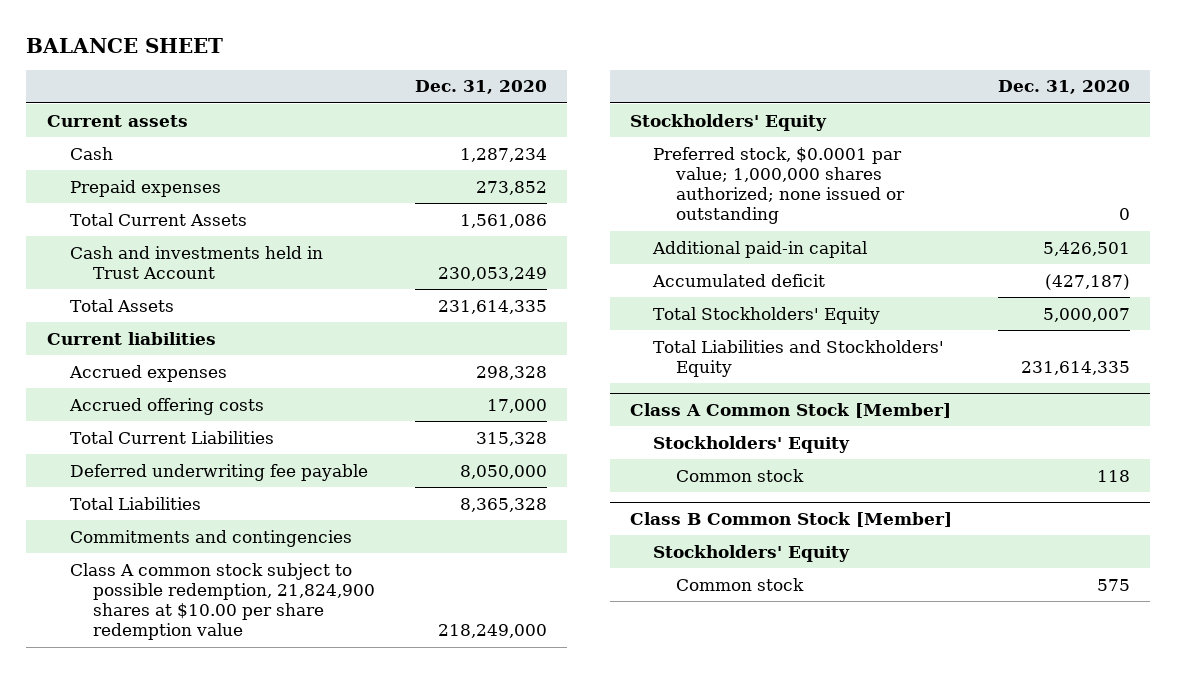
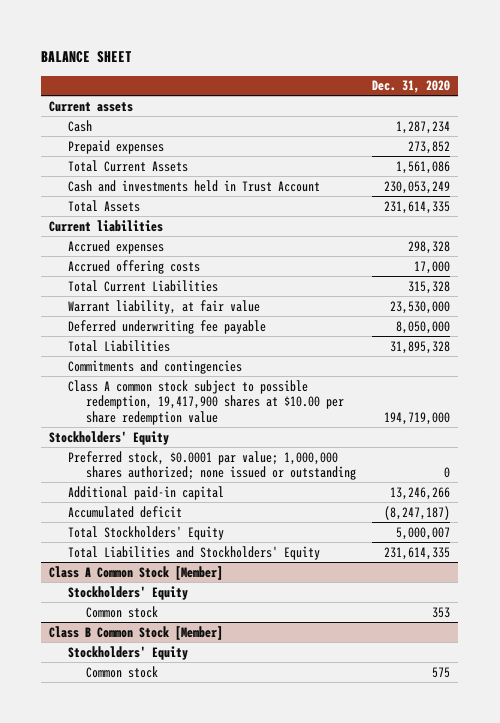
+ Warrant liability, at fair value | 23,530,000
- Total Liabilities | 8,365,328
+ Total Liabilities | 31,895,328
- Class A common stock subject to possible redemption, 21,824,900 shares at $10.00 per share redemption value | 218,249,000
+ Class A common stock subject to possible redemption, 19,417,900 shares at $10.00 per share redemption value | 194,719,000
- Additional paid-in capital | 5,426,501
- Accumulated deficit | (427,187)
+ Additional paid-in capital | 13,246,266
+ Accumulated deficit | (8,247,187)
@ Class A Common Stock [Member]
- Common stock | 118
+ Common stock | 353

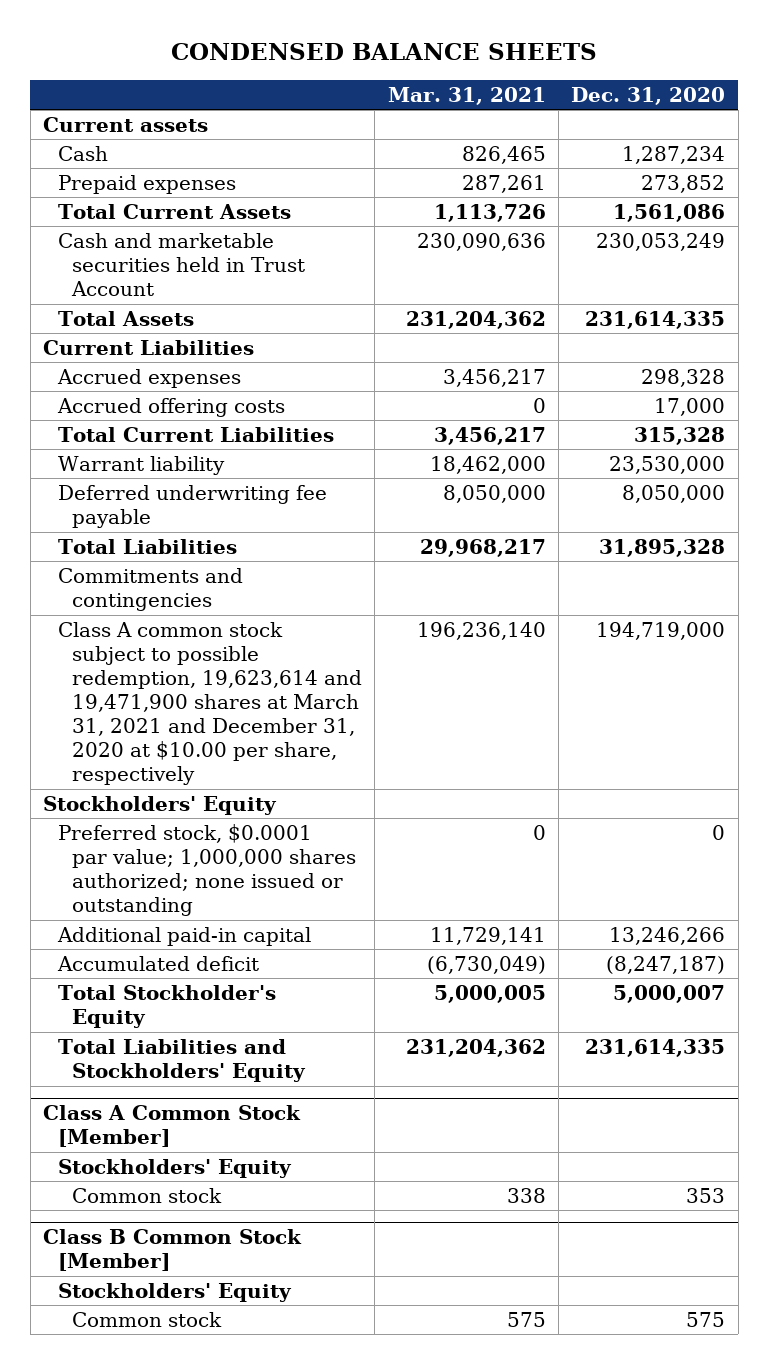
- BALANCE SHEET
+ CONDENSED BALANCE SHEETS
- | Dec. 31, 2020
+ | Mar. 31, 2021 | Dec. 31, 2020
- Cash and investments held in Trust Account | 230,053,249
+ Cash and marketable securities held in Trust Account | 230,090,636 | 230,053,249
- Current liabilities
+ Current Liabilities
- Warrant liability, at fair value | 23,530,000
+ Warrant liability | 18,462,000 | 23,530,000
- Class A common stock subject to possible redemption, 19,417,900 shares at $10.00 per share redemption value | 194,719,000
+ Class A common stock subject to possible redemption, 19,623,614 and 19,471,900 shares at March 31, 2021 and December 31, 2020 at $10.00 per share, respectively | 196,236,140 | 194,719,000
- Total Stockholders' Equity | 5,000,007
+ Total Stockholder's Equity | 5,000,005 | 5,000,007

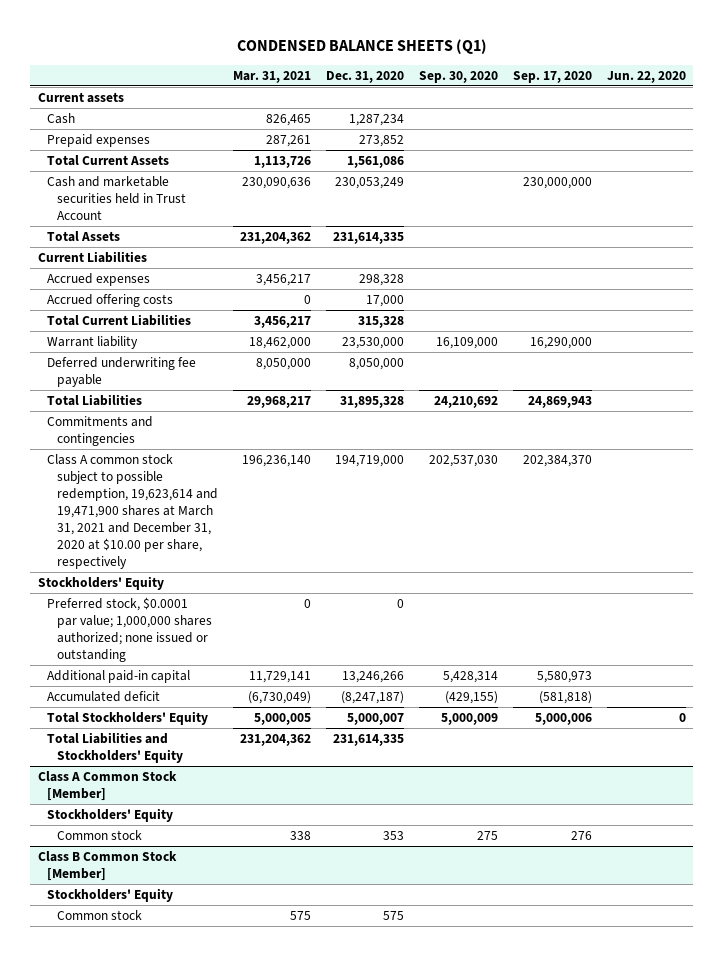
- CONDENSED BALANCE SHEETS
+ CONDENSED BALANCE SHEETS (Q1)
- | Mar. 31, 2021 | Dec. 31, 2020
+ | Mar. 31, 2021 | Dec. 31, 2020 | Sep. 30, 2020 | Sep. 17, 2020 | Jun. 22, 2020
- Total Stockholder's Equity | 5,000,005 | 5,000,007
+ Total Stockholders' Equity | 5,000,005 | 5,000,007 | 5,000,009 | 5,000,006 | 0

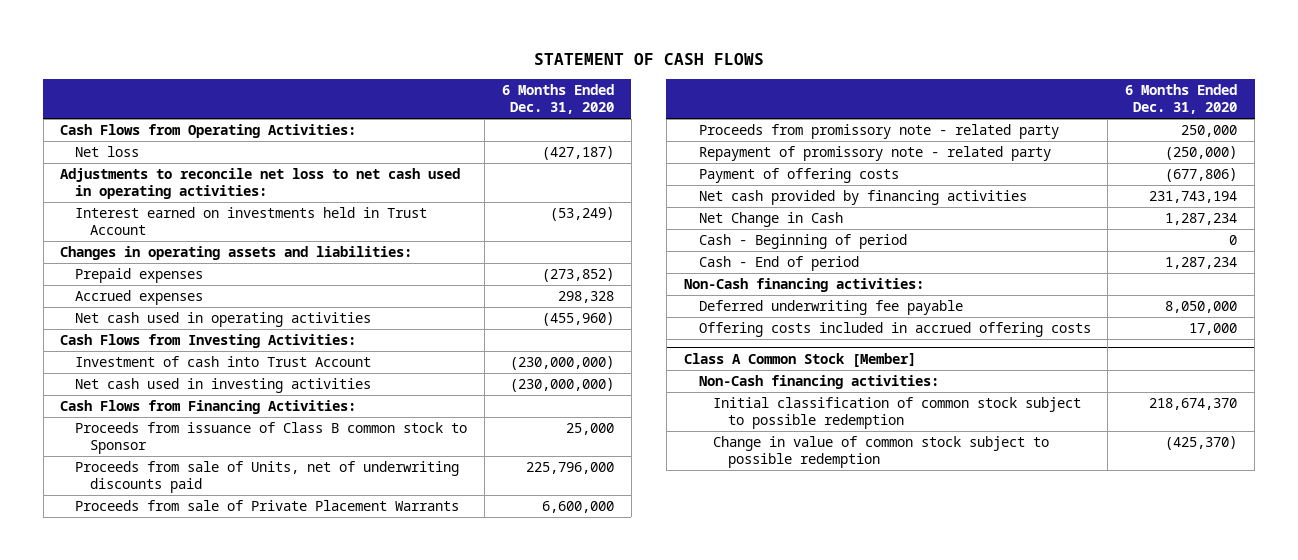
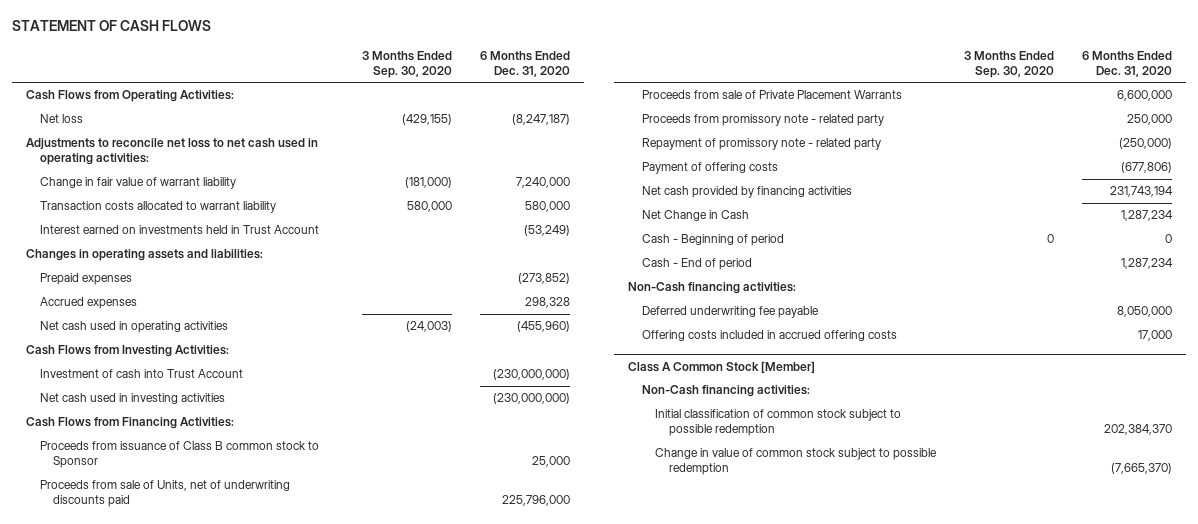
- | 6 Months Ended Dec. 31, 2020
+ | 3 Months Ended Sep. 30, 2020 | 6 Months Ended Dec. 31, 2020
- Net loss | (427,187)
+ Net loss | (429,155) | (8,247,187)
+ Change in fair value of warrant liability | (181,000) | 7,240,000
+ Transaction costs allocated to warrant liability | 580,000 | 580,000
@ Class A Common Stock [Member]
- Initial classification of common stock subject to possible redemption | 218,674,370
- Change in value of common stock subject to possible redemption | (425,370)
+ Initial classification of common stock subject to possible redemption | | 202,384,370
+ Change in value of common stock subject to possible redemption | | (7,665,370)

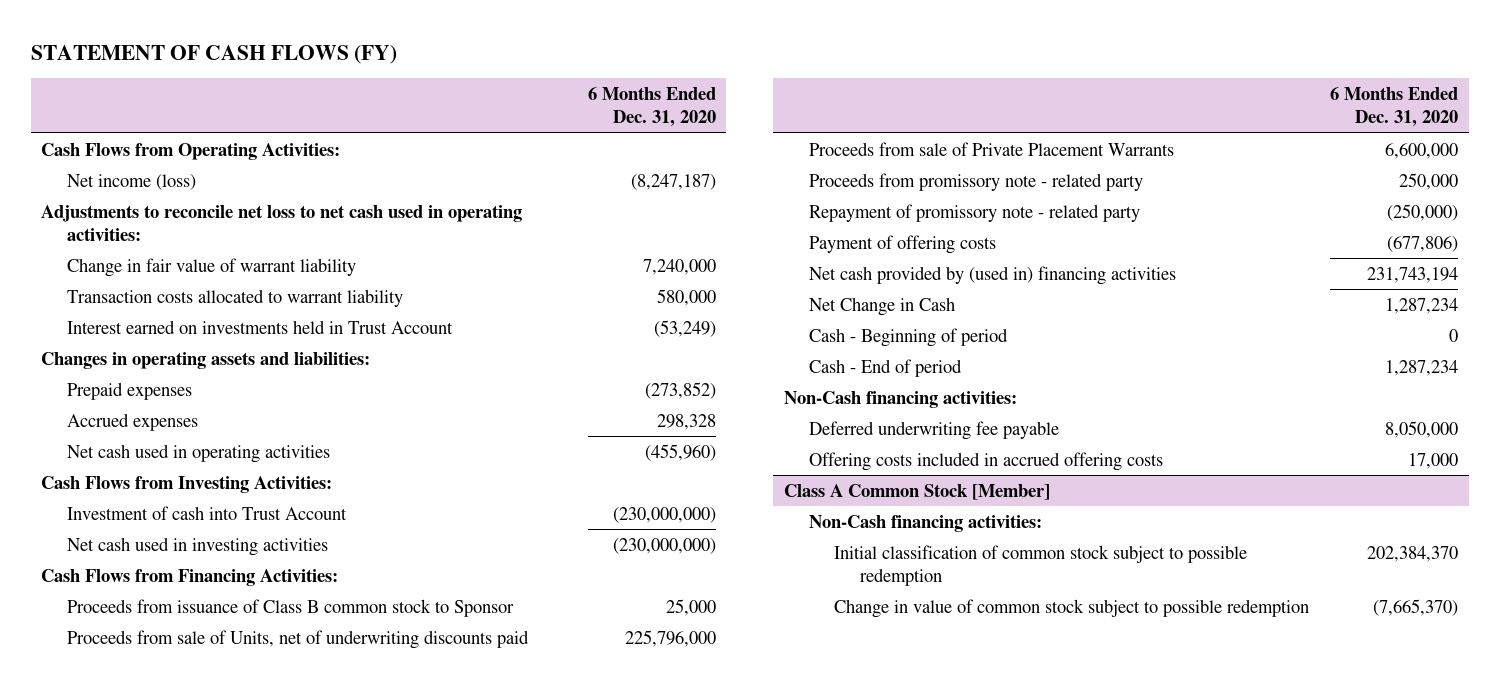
- STATEMENT OF CASH FLOWS
+ STATEMENT OF CASH FLOWS (FY)
- | 3 Months Ended Sep. 30, 2020 | 6 Months Ended Dec. 31, 2020
+ | 6 Months Ended Dec. 31, 2020
- Net loss | (429,155) | (8,247,187)
+ Net income (loss) | (8,247,187)
- Net cash provided by financing activities | | 231,743,194
+ Net cash provided by (used in) financing activities | 231,743,194

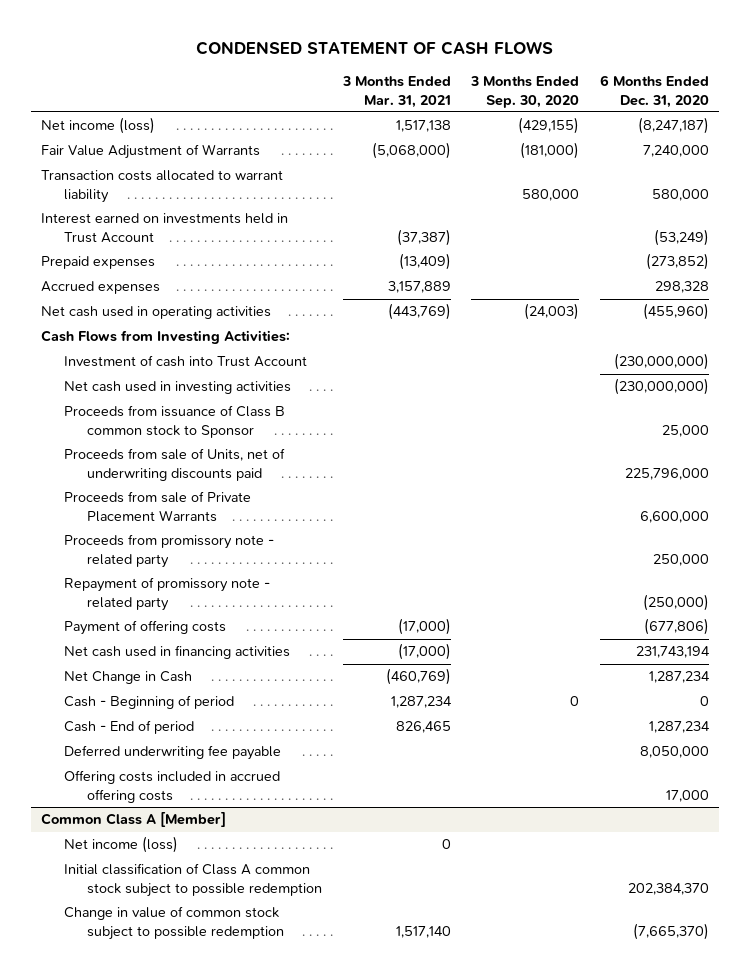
- STATEMENT OF CASH FLOWS (FY)
+ CONDENSED STATEMENT OF CASH FLOWS
- | 6 Months Ended Dec. 31, 2020
+ | 3 Months Ended Mar. 31, 2021 | 3 Months Ended Sep. 30, 2020 | 6 Months Ended Dec. 31, 2020
- Cash Flows from Operating Activities:
- Adjustments to reconcile net loss to net cash used in operating activities:
- Change in fair value of warrant liability | 7,240,000
+ Fair Value Adjustment of Warrants | (5,068,000) | (181,000) | 7,240,000
- Changes in operating assets and liabilities:
- Cash Flows from Financing Activities:
- Net cash provided by (used in) financing activities | 231,743,194
+ Net cash used in financing activities | (17,000) | | 231,743,194
- Non-Cash financing activities:
- Class A Common Stock [Member]
- Non-Cash financing activities:
- Initial classification of common stock subject to possible redemption | 202,384,370
+ Common Class A [Member]
+ Net income (loss) | 0 | |
+ Initial classification of Class A common stock subject to possible redemption | | | 202,384,370

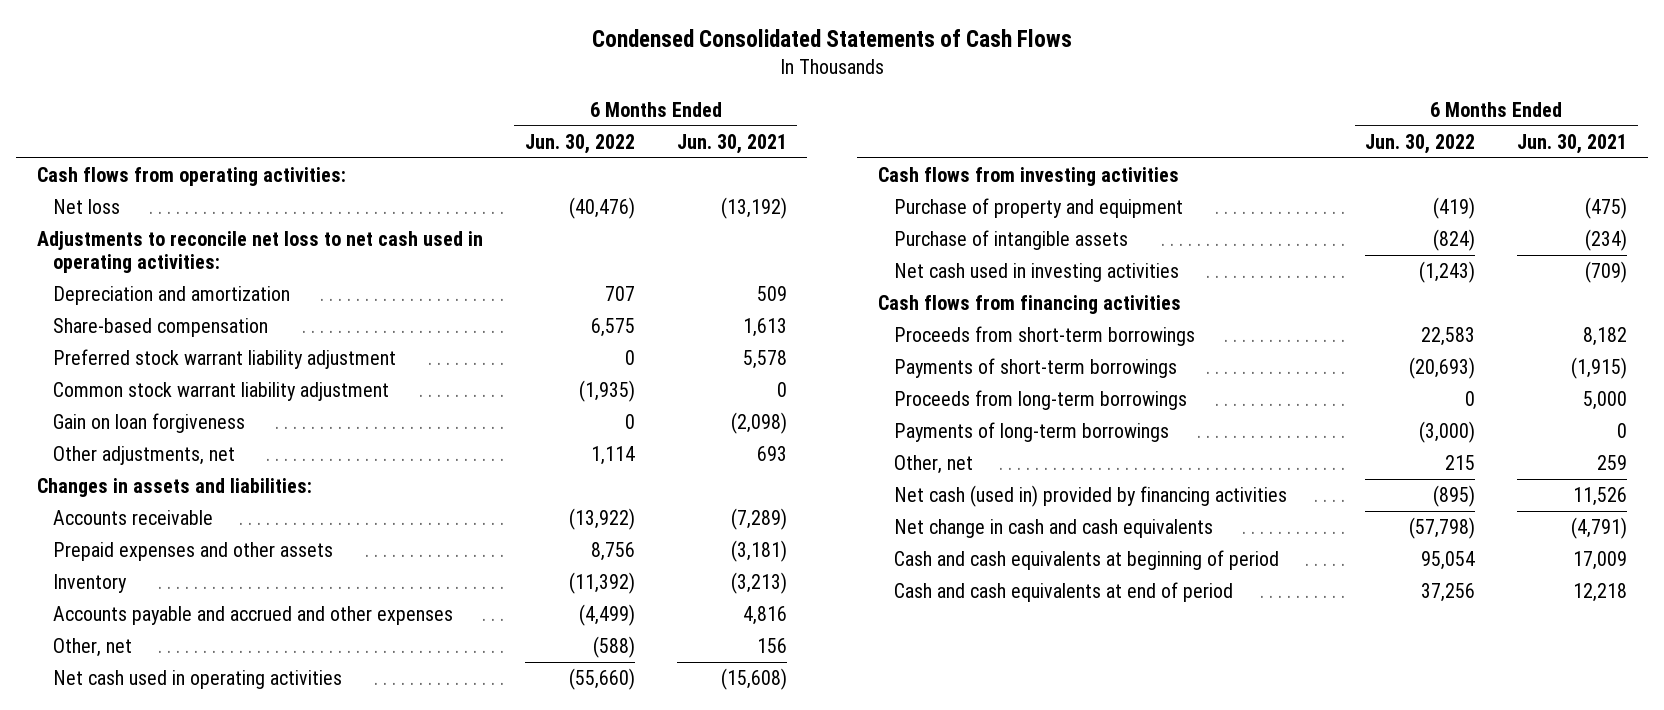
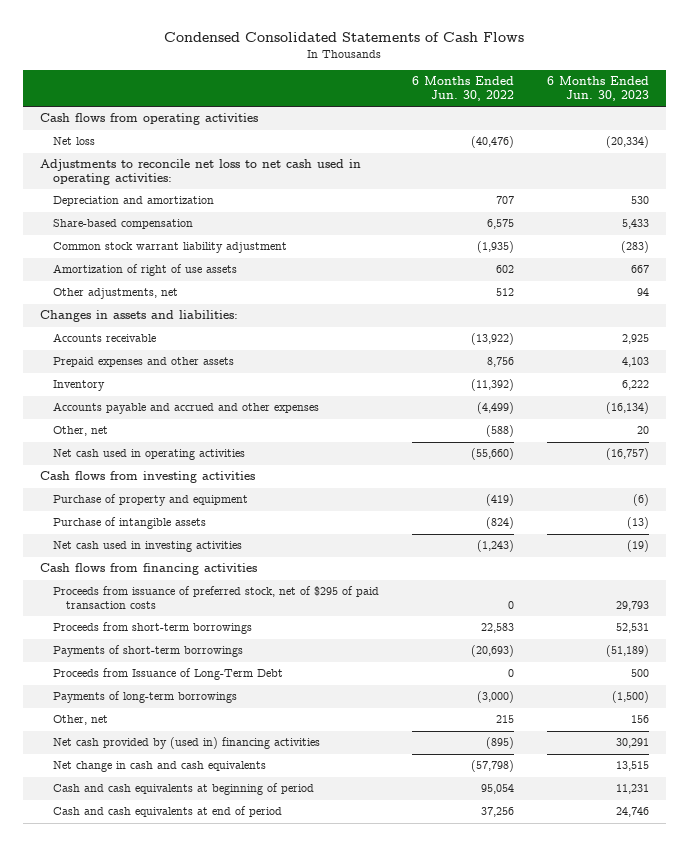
- | 6 Months Ended Jun. 30, 2022 | 6 Months Ended Jun. 30, 2021
+ | 6 Months Ended Jun. 30, 2022 | 6 Months Ended Jun. 30, 2023
- Cash flows from operating activities:
+ Cash flows from operating activities
- Preferred stock warrant liability adjustment | 0 | 5,578
- Gain on loan forgiveness | 0 | (2,098)
- Other adjustments, net | 1,114 | 693
+ Amortization of right of use assets | 602 | 667
+ Other adjustments, net | 512 | 94
+ Proceeds from issuance of preferred stock, net of $295 of paid transaction costs | 0 | 29,793
- Proceeds from long-term borrowings | 0 | 5,000
+ Proceeds from Issuance of Long-Term Debt | 0 | 500
- Net cash (used in) provided by financing activities | (895) | 11,526
+ Net cash provided by (used in) financing activities | (895) | 30,291

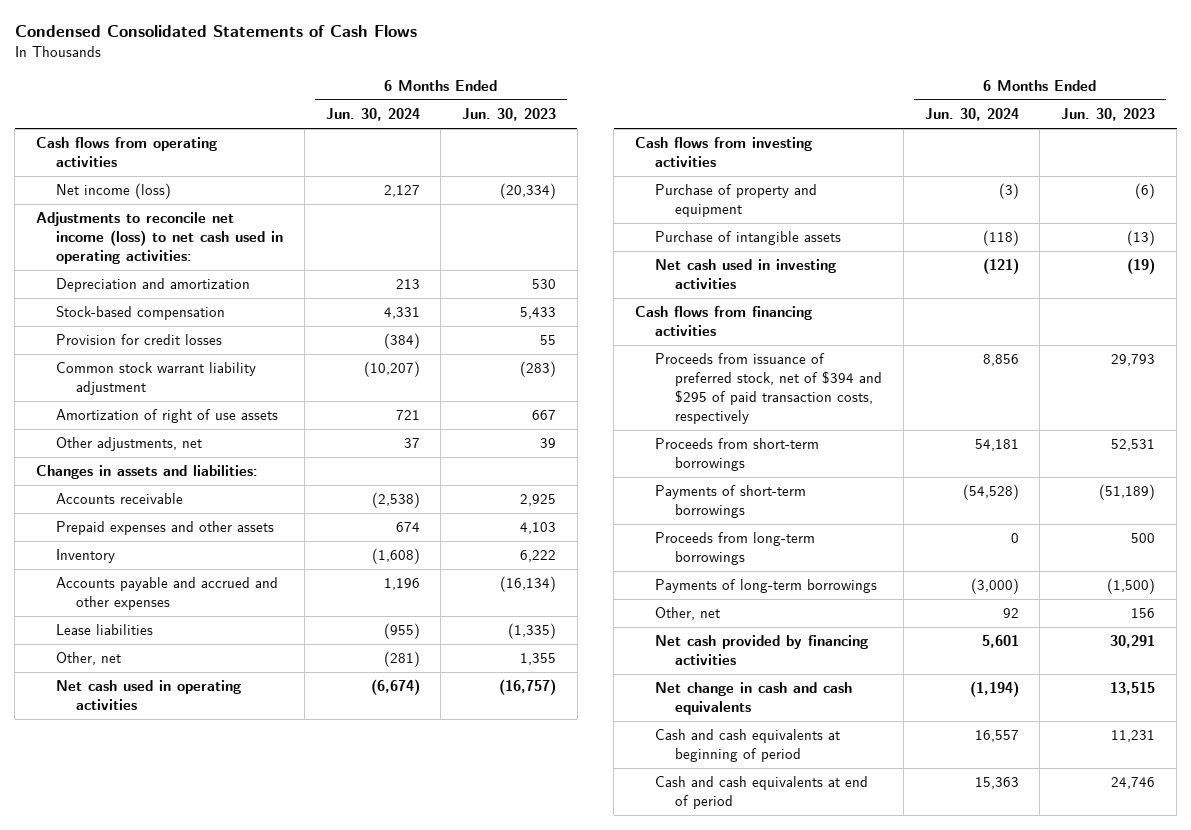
- | 6 Months Ended Jun. 30, 2022 | 6 Months Ended Jun. 30, 2023
+ | 6 Months Ended Jun. 30, 2024 | 6 Months Ended Jun. 30, 2023
- Net loss | (40,476) | (20,334)
- Adjustments to reconcile net loss to net cash used in operating activities:
+ Net income (loss) | 2,127 | (20,334)
+ Adjustments to reconcile net income (loss) to net cash used in operating activities:
- Share-based compensation | 6,575 | 5,433
+ Stock-based compensation | 4,331 | 5,433
+ Provision for credit losses | (384) | 55
- Other adjustments, net | 512 | 94
+ Other adjustments, net | 37 | 39
- Other, net | (588) | 20
+ Lease liabilities | (955) | (1,335)
+ Other, net | (281) | 1,355
- Proceeds from issuance of preferred stock, net of $295 of paid transaction costs | 0 | 29,793
+ Proceeds from issuance of preferred stock, net of $394 and $295 of paid transaction costs, respectively | 8,856 | 29,793
- Proceeds from Issuance of Long-Term Debt | 0 | 500
+ Proceeds from long-term borrowings | 0 | 500
- Net cash provided by (used in) financing activities | (895) | 30,291
+ Net cash provided by financing activities | 5,601 | 30,291

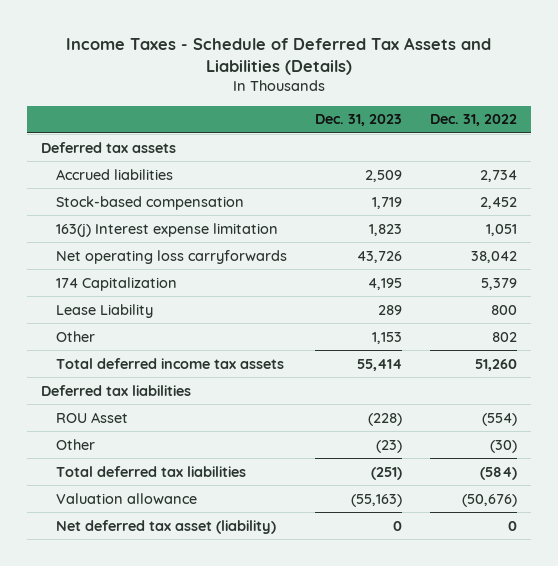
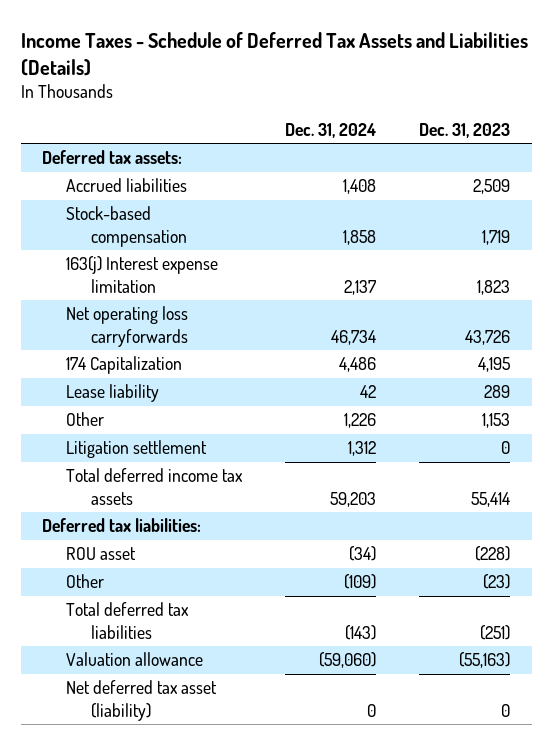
- | Dec. 31, 2023 | Dec. 31, 2022
+ | Dec. 31, 2024 | Dec. 31, 2023
- Deferred tax assets
+ Deferred tax assets:
- Lease Liability | 289 | 800
+ Lease liability | 42 | 289
+ Litigation settlement | 1,312 | 0
- Deferred tax liabilities
- ROU Asset | (228) | (554)
+ Deferred tax liabilities:
+ ROU asset | (34) | (228)

